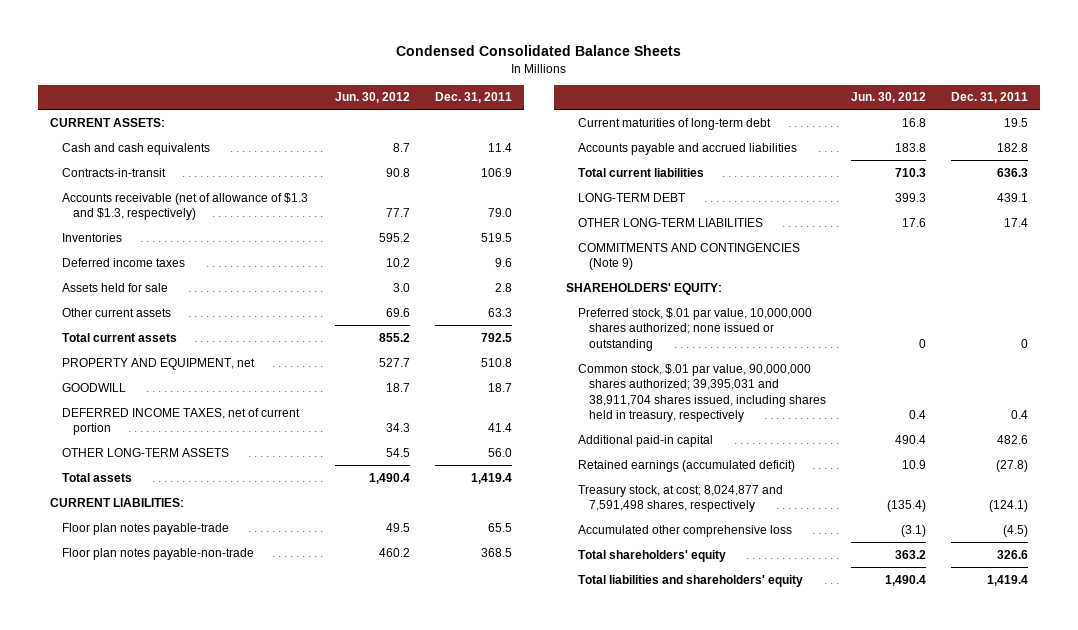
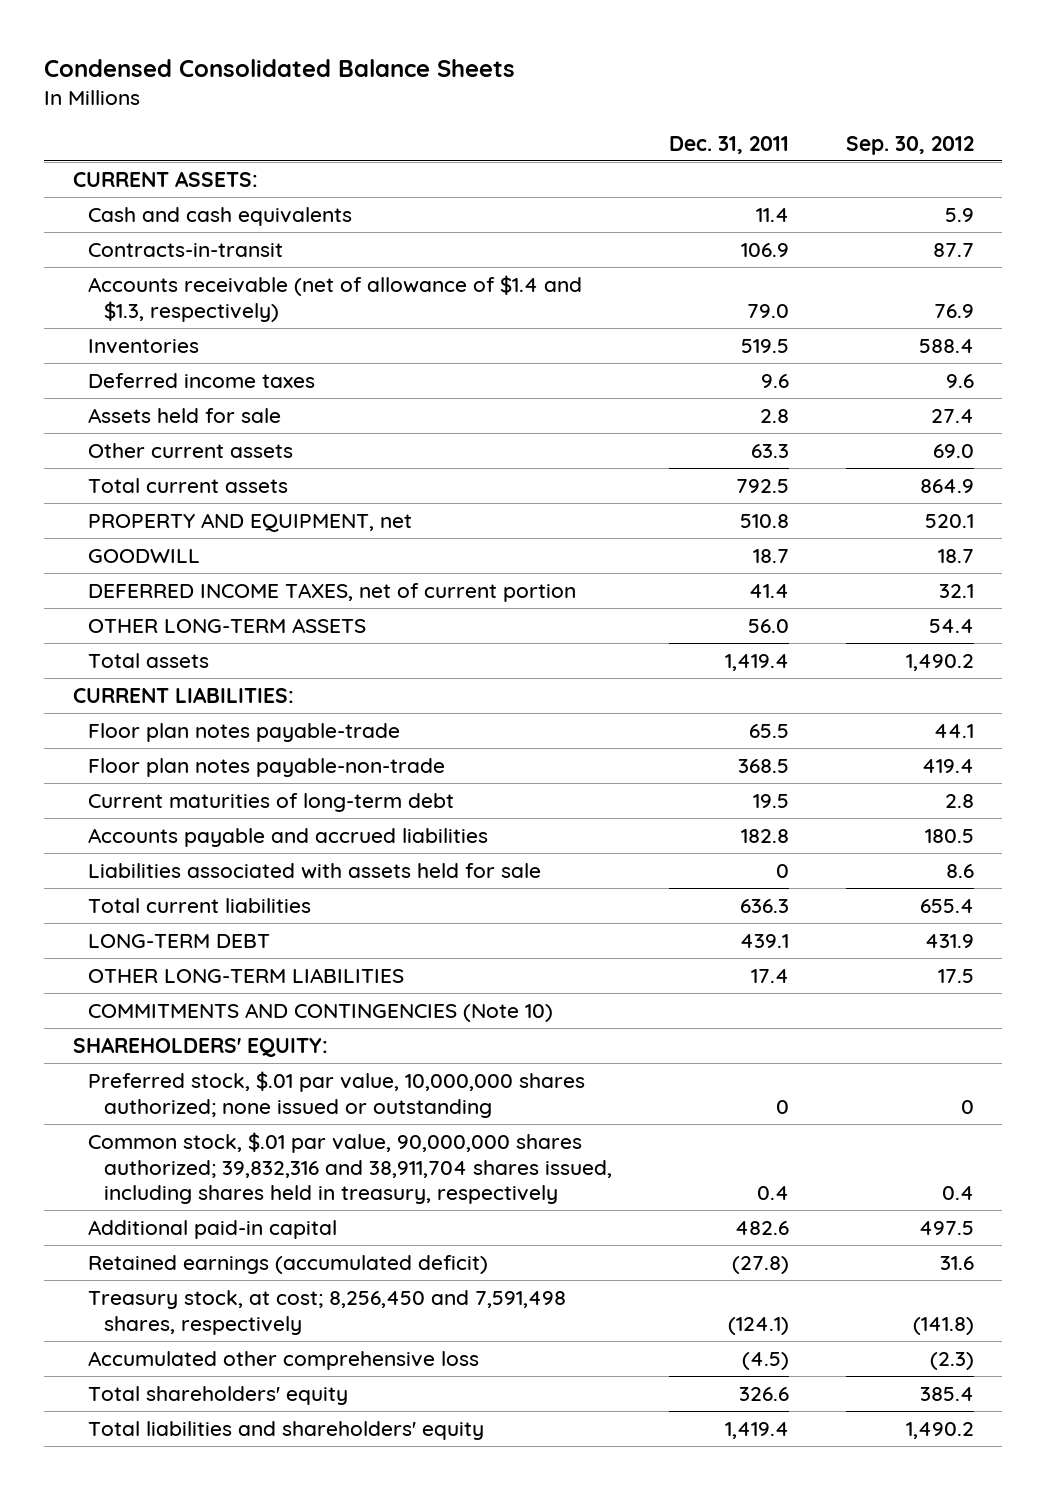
- | Jun. 30, 2012 | Dec. 31, 2011
+ | Dec. 31, 2011 | Sep. 30, 2012
- Accounts receivable (net of allowance of $1.3 and $1.3, respectively) | 77.7 | 79.0
+ Accounts receivable (net of allowance of $1.4 and $1.3, respectively) | 79.0 | 76.9
+ Liabilities associated with assets held for sale | 0 | 8.6
- COMMITMENTS AND CONTINGENCIES (Note 9)
+ COMMITMENTS AND CONTINGENCIES (Note 10)
- Common stock, $.01 par value, 90,000,000 shares authorized; 39,395,031 and 38,911,704 shares issued, including shares held in treasury, respectively | 0.4 | 0.4
+ Common stock, $.01 par value, 90,000,000 shares authorized; 39,832,316 and 38,911,704 shares issued, including shares held in treasury, respectively | 0.4 | 0.4
- Treasury stock, at cost; 8,024,877 and 7,591,498 shares, respectively | (135.4) | (124.1)
+ Treasury stock, at cost; 8,256,450 and 7,591,498 shares, respectively | (124.1) | (141.8)

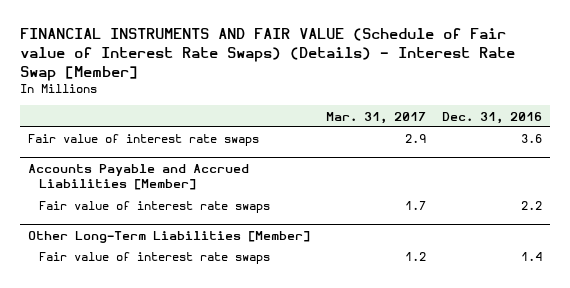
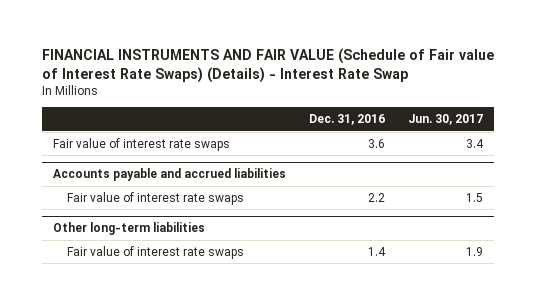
- FINANCIAL INSTRUMENTS AND FAIR VALUE (Schedule of Fair value of Interest Rate Swaps) (Details) - Interest Rate Swap [Member]
+ FINANCIAL INSTRUMENTS AND FAIR VALUE (Schedule of Fair value of Interest Rate Swaps) (Details) - Interest Rate Swap
- | Mar. 31, 2017 | Dec. 31, 2016
+ | Dec. 31, 2016 | Jun. 30, 2017
- Accounts Payable and Accrued Liabilities [Member]
+ Accounts payable and accrued liabilities
- Other Long-Term Liabilities [Member]
+ Other long-term liabilities

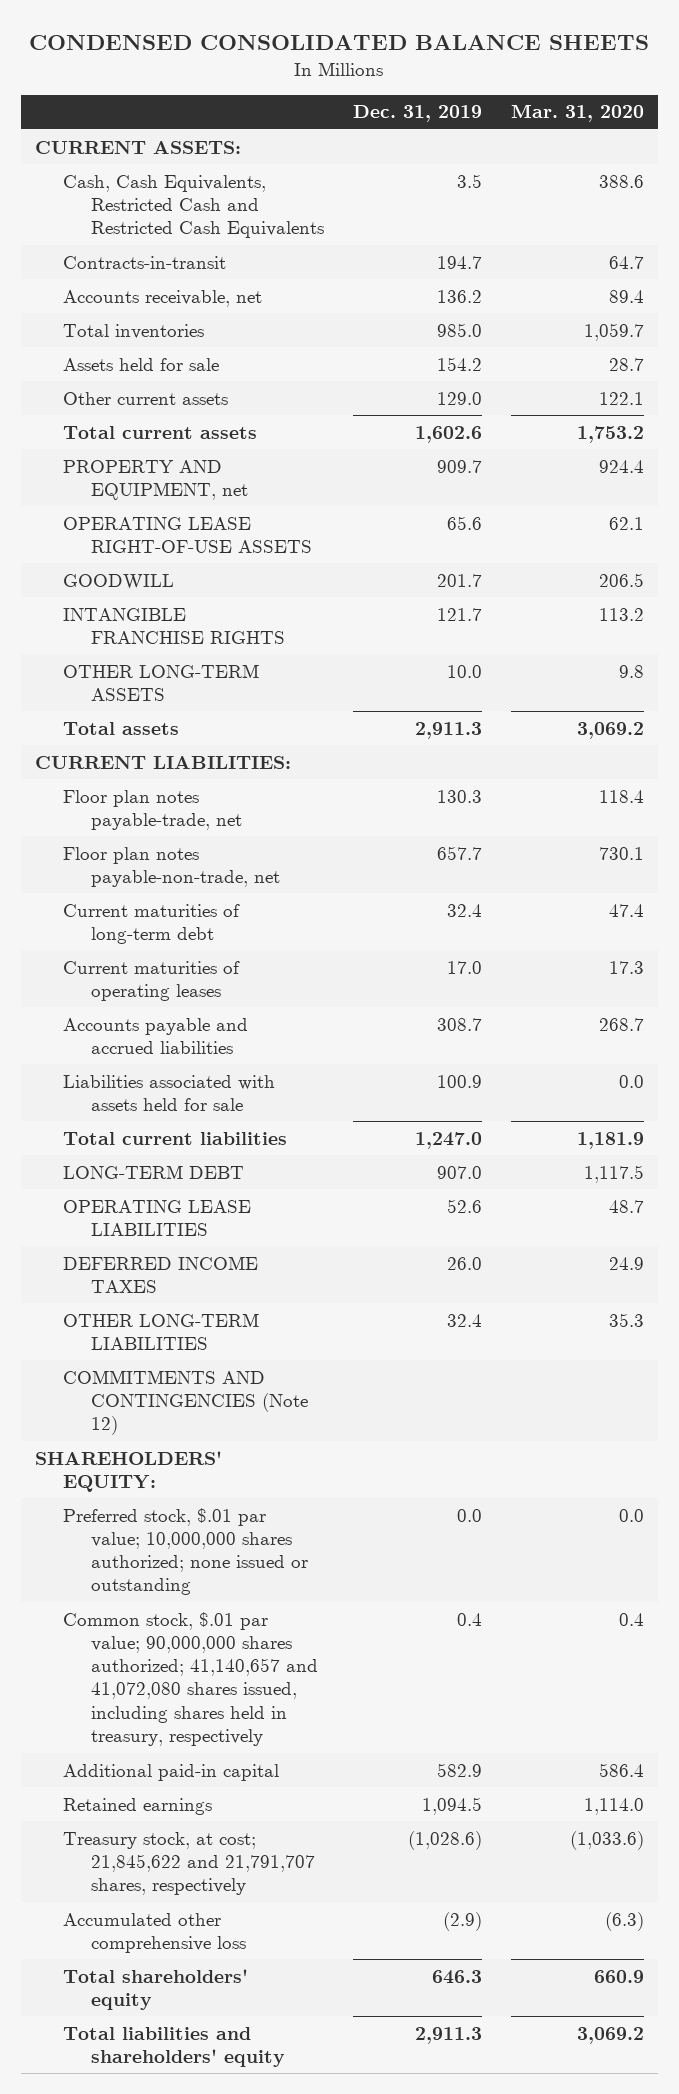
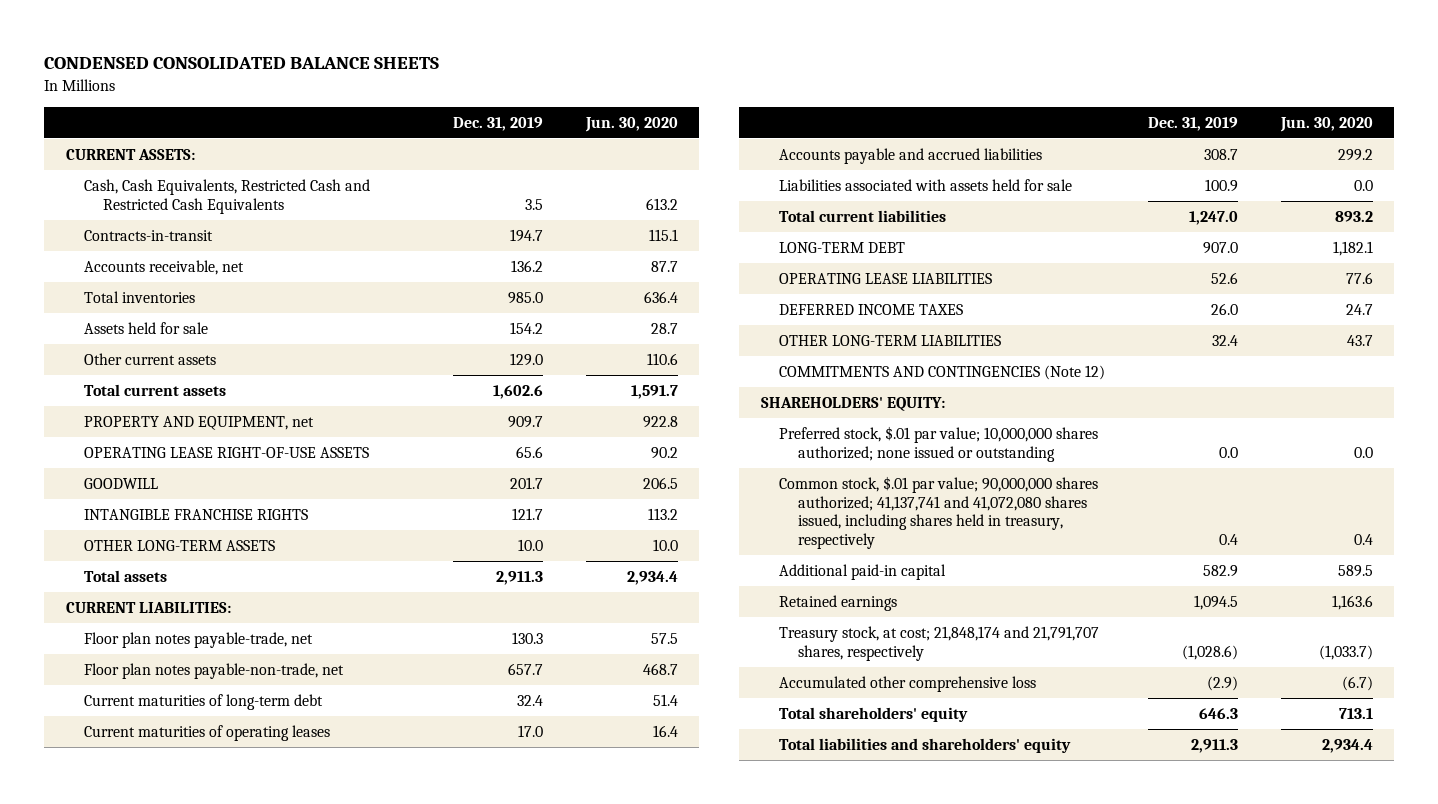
- | Dec. 31, 2019 | Mar. 31, 2020
+ | Dec. 31, 2019 | Jun. 30, 2020
- Common stock, $.01 par value; 90,000,000 shares authorized; 41,140,657 and 41,072,080 shares issued, including shares held in treasury, respectively | 0.4 | 0.4
+ Common stock, $.01 par value; 90,000,000 shares authorized; 41,137,741 and 41,072,080 shares issued, including shares held in treasury, respectively | 0.4 | 0.4
- Treasury stock, at cost; 21,845,622 and 21,791,707 shares, respectively | (1,028.6) | (1,033.6)
+ Treasury stock, at cost; 21,848,174 and 21,791,707 shares, respectively | (1,028.6) | (1,033.7)

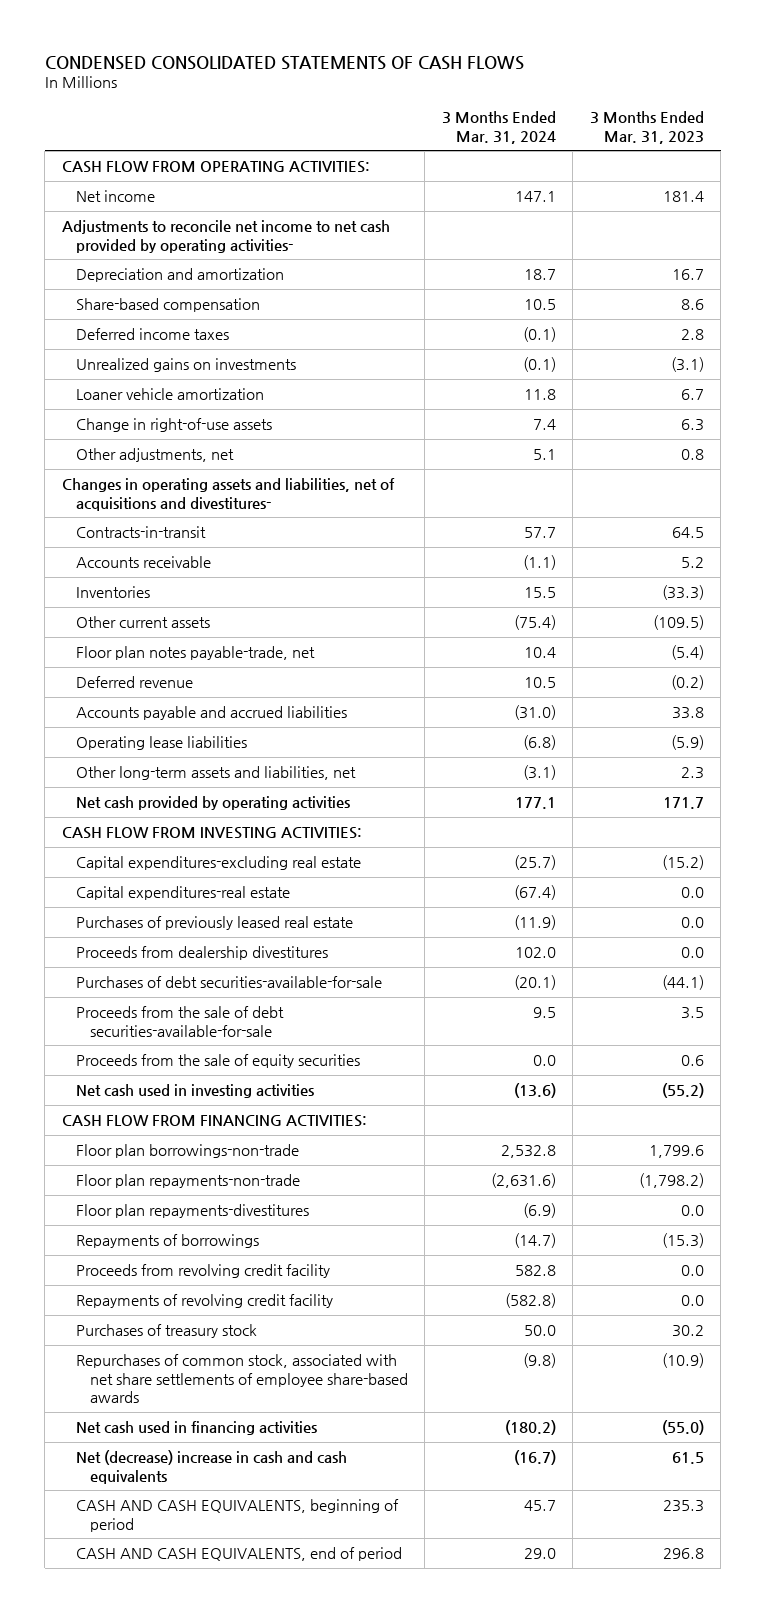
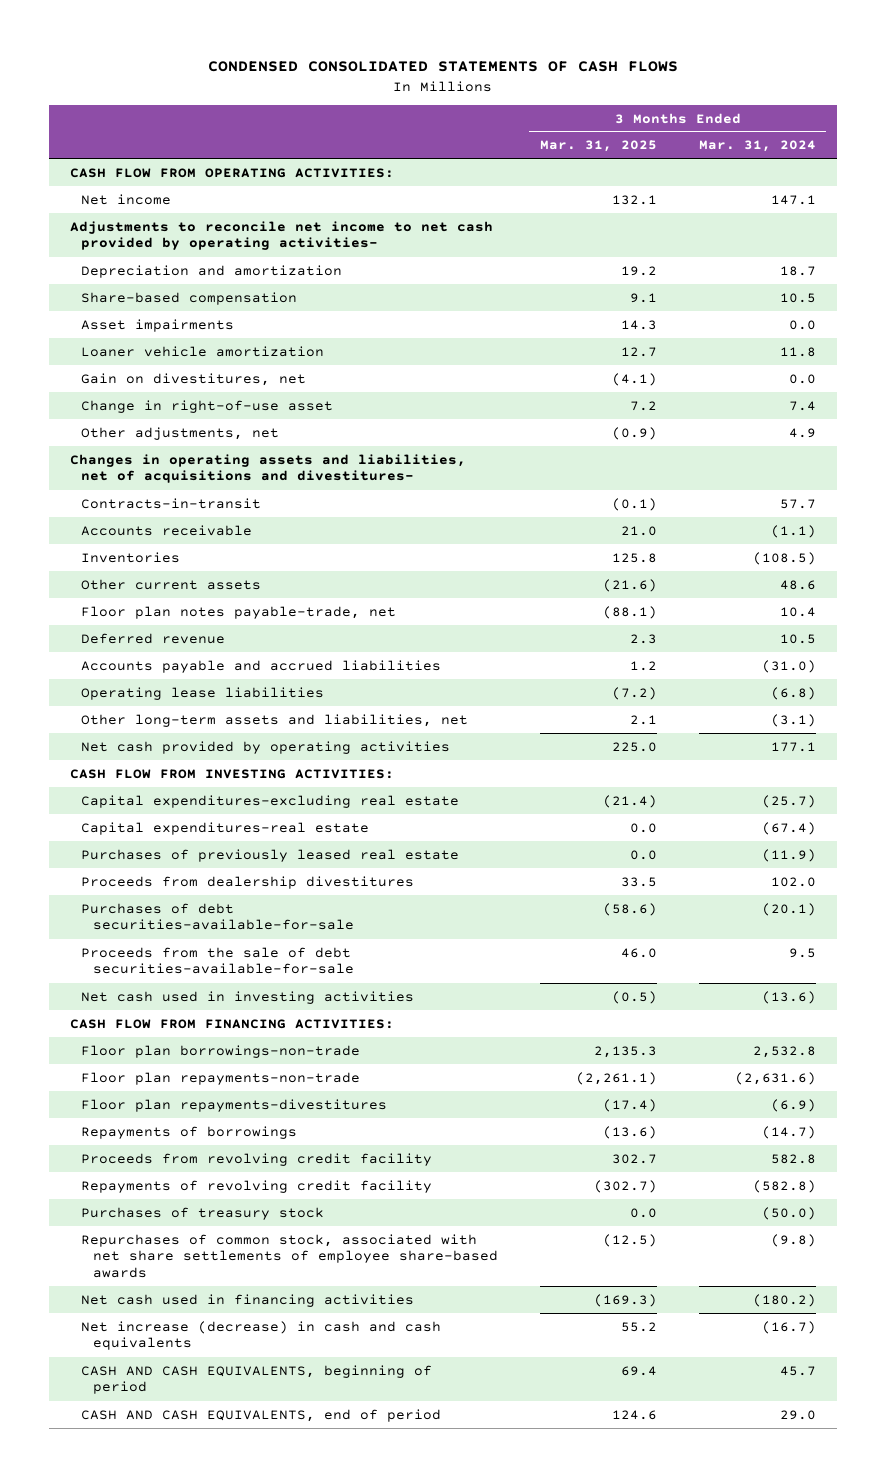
- | 3 Months Ended Mar. 31, 2024 | 3 Months Ended Mar. 31, 2023
+ | 3 Months Ended Mar. 31, 2025 | 3 Months Ended Mar. 31, 2024
- Deferred income taxes | (0.1) | 2.8
- Unrealized gains on investments | (0.1) | (3.1)
+ Asset impairments | 14.3 | 0.0
- Change in right-of-use assets | 7.4 | 6.3
- Other adjustments, net | 5.1 | 0.8
+ Gain on divestitures, net | (4.1) | 0.0
+ Change in right-of-use asset | 7.2 | 7.4
+ Other adjustments, net | (0.9) | 4.9
- Inventories | 15.5 | (33.3)
- Other current assets | (75.4) | (109.5)
+ Inventories | 125.8 | (108.5)
+ Other current assets | (21.6) | 48.6
- Proceeds from the sale of equity securities | 0.0 | 0.6
- Purchases of treasury stock | 50.0 | 30.2
+ Purchases of treasury stock | 0.0 | (50.0)
- Net (decrease) increase in cash and cash equivalents | (16.7) | 61.5
+ Net increase (decrease) in cash and cash equivalents | 55.2 | (16.7)

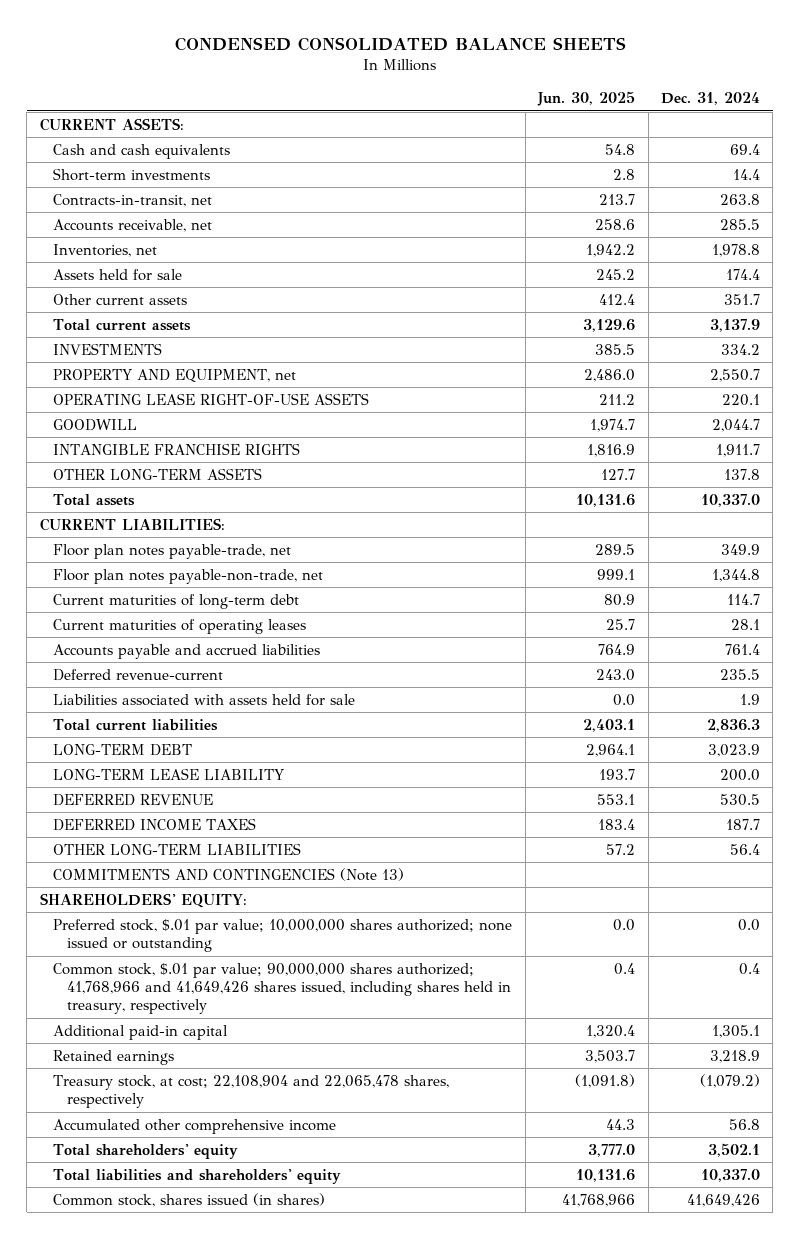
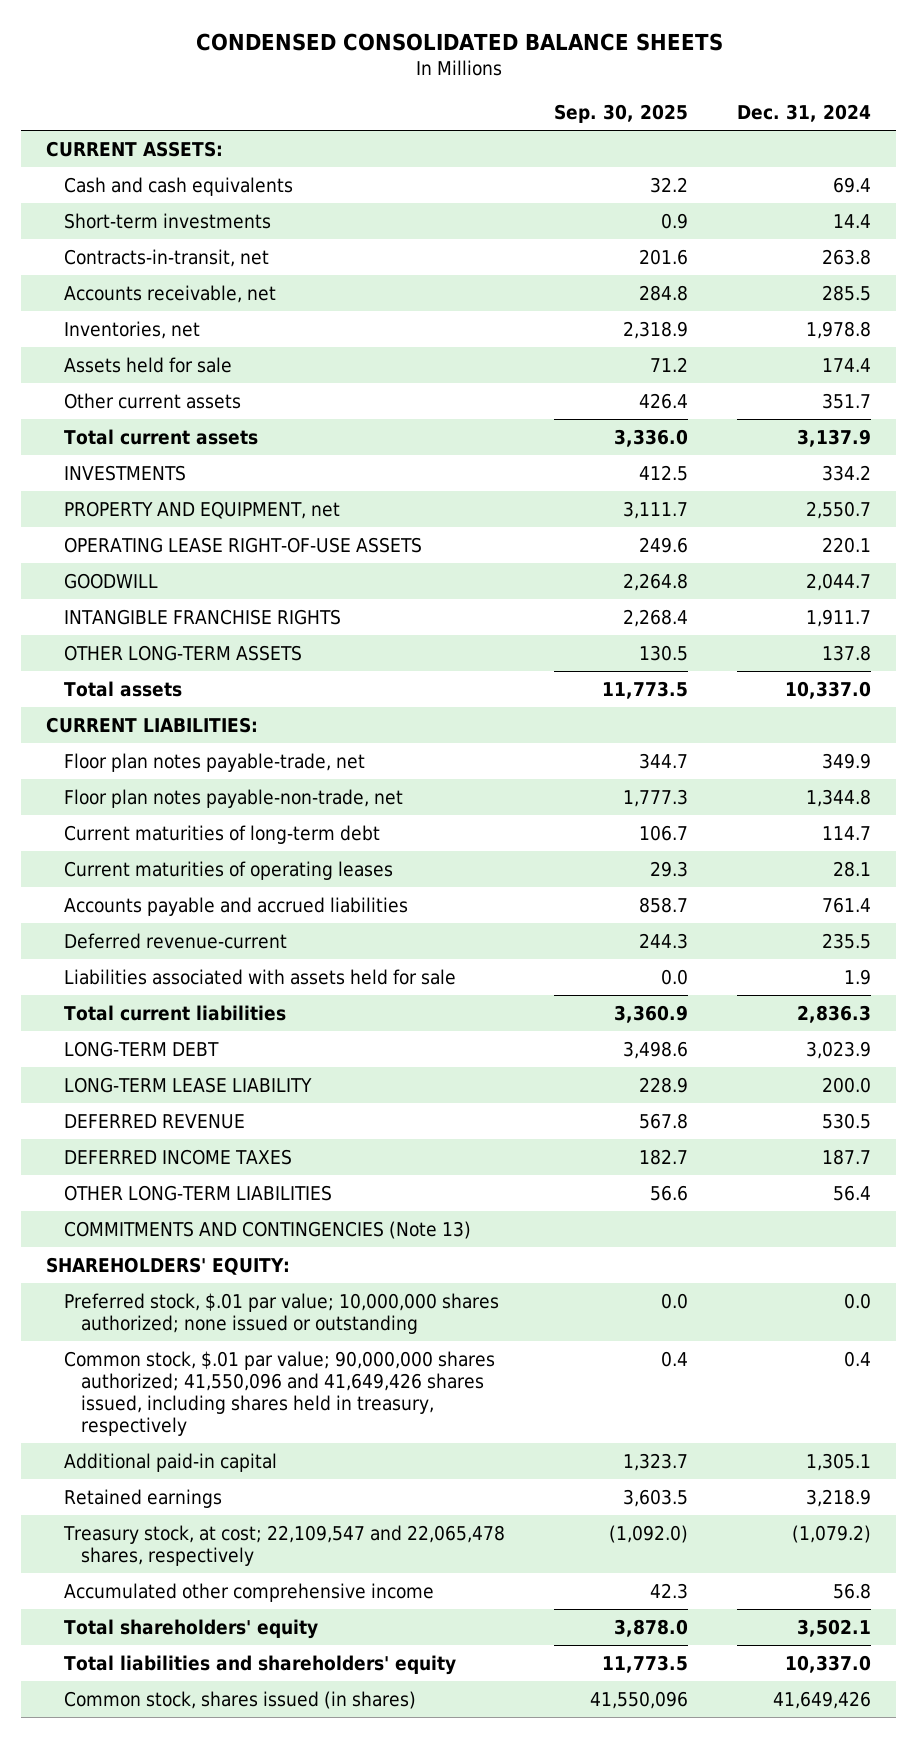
- | Jun. 30, 2025 | Dec. 31, 2024
+ | Sep. 30, 2025 | Dec. 31, 2024
- Common stock, $.01 par value; 90,000,000 shares authorized; 41,768,966 and 41,649,426 shares issued, including shares held in treasury, respectively | 0.4 | 0.4
+ Common stock, $.01 par value; 90,000,000 shares authorized; 41,550,096 and 41,649,426 shares issued, including shares held in treasury, respectively | 0.4 | 0.4
- Treasury stock, at cost; 22,108,904 and 22,065,478 shares, respectively | (1,091.8) | (1,079.2)
+ Treasury stock, at cost; 22,109,547 and 22,065,478 shares, respectively | (1,092.0) | (1,079.2)

